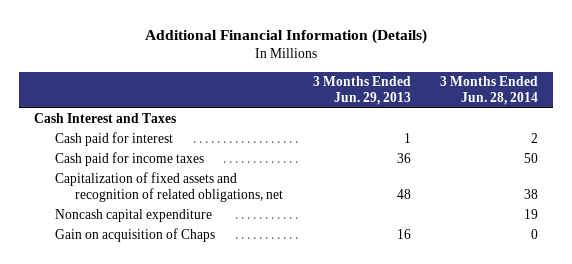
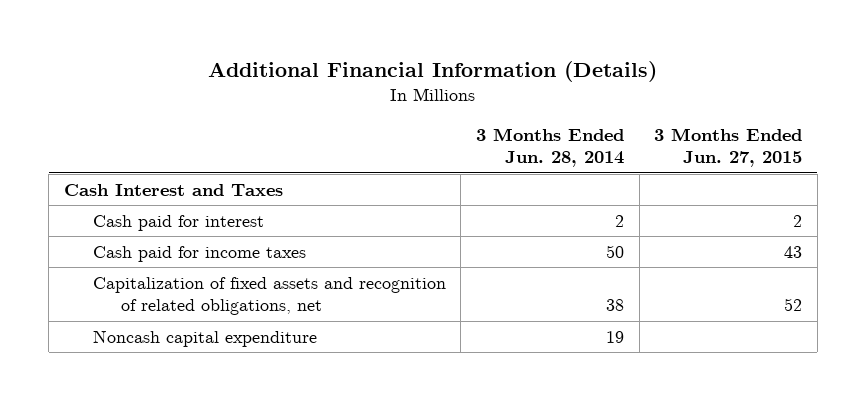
- | 3 Months Ended Jun. 29, 2013 | 3 Months Ended Jun. 28, 2014
+ | 3 Months Ended Jun. 28, 2014 | 3 Months Ended Jun. 27, 2015
- Gain on acquisition of Chaps | 16 | 0

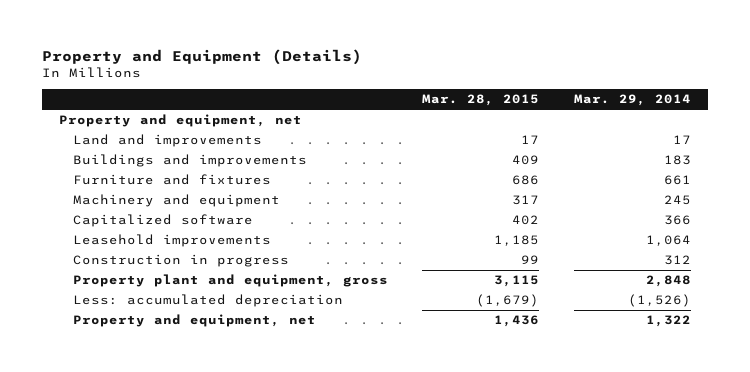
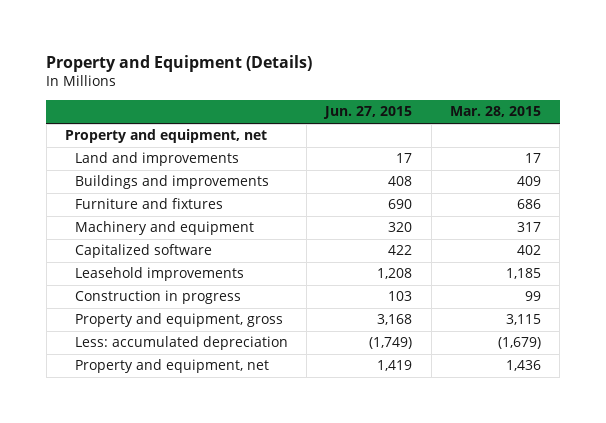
- | Mar. 28, 2015 | Mar. 29, 2014
+ | Jun. 27, 2015 | Mar. 28, 2015
- Property plant and equipment, gross | 3,115 | 2,848
+ Property and equipment, gross | 3,168 | 3,115

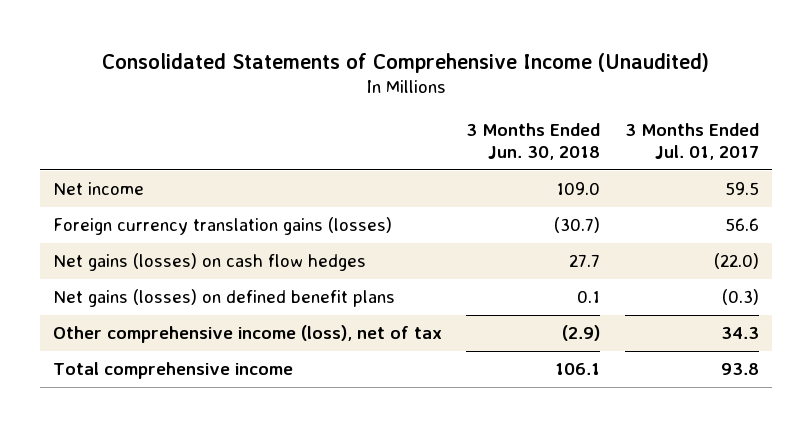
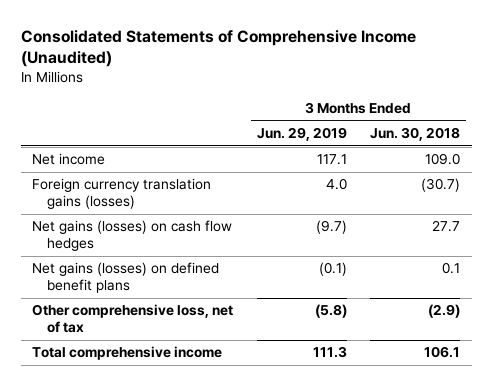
- | 3 Months Ended Jun. 30, 2018 | 3 Months Ended Jul. 01, 2017
+ | 3 Months Ended Jun. 29, 2019 | 3 Months Ended Jun. 30, 2018
- Other comprehensive income (loss), net of tax | (2.9) | 34.3
+ Other comprehensive loss, net of tax | (5.8) | (2.9)

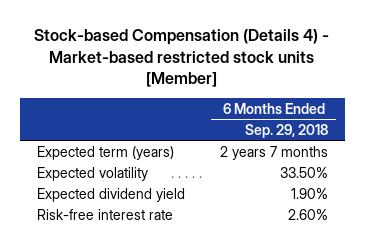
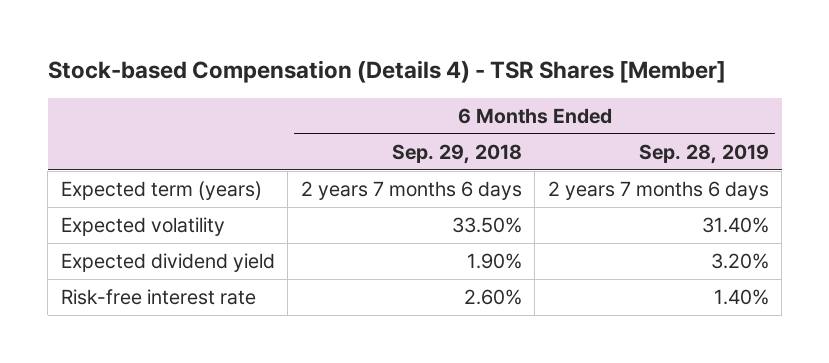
- Stock-based Compensation (Details 4) - Market-based restricted stock units [Member]
+ Stock-based Compensation (Details 4) - TSR Shares [Member]
- | 6 Months Ended Sep. 29, 2018
+ | 6 Months Ended Sep. 29, 2018 | 6 Months Ended Sep. 28, 2019
- Expected term (years) | 2 years 7 months
+ Expected term (years) | 2 years 7 months 6 days | 2 years 7 months 6 days

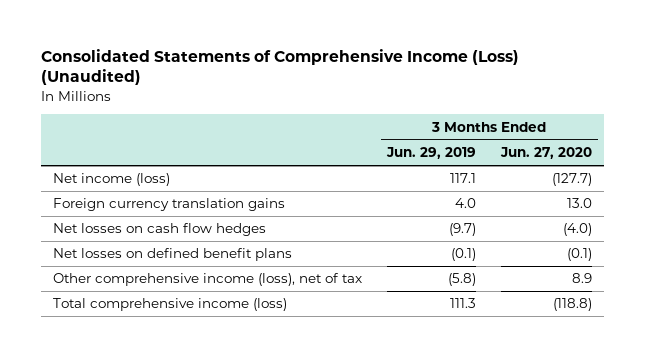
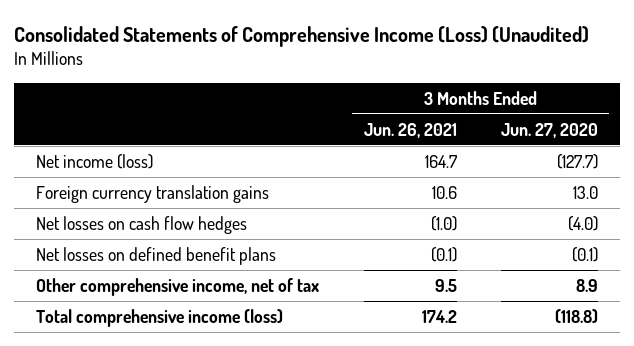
- | 3 Months Ended Jun. 29, 2019 | 3 Months Ended Jun. 27, 2020
+ | 3 Months Ended Jun. 26, 2021 | 3 Months Ended Jun. 27, 2020
- Other comprehensive income (loss), net of tax | (5.8) | 8.9
+ Other comprehensive income, net of tax | 9.5 | 8.9

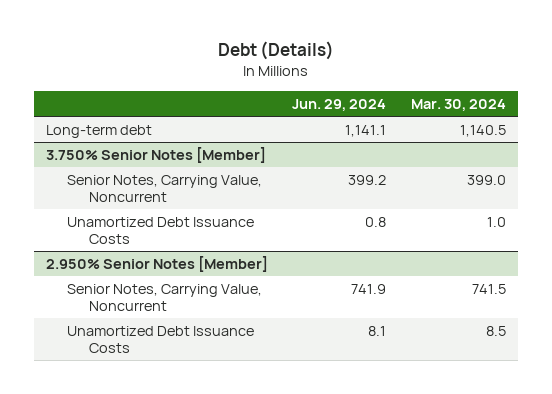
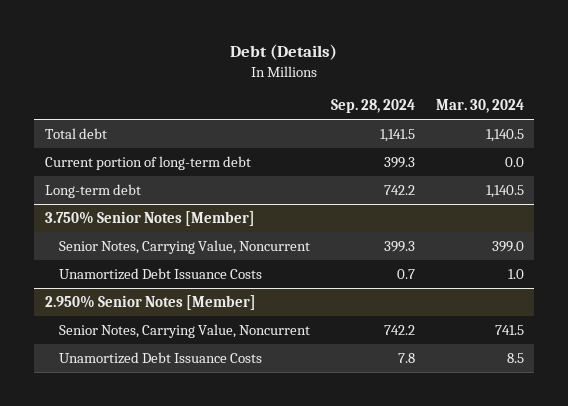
- | Jun. 29, 2024 | Mar. 30, 2024
+ | Sep. 28, 2024 | Mar. 30, 2024
+ Total debt | 1,141.5 | 1,140.5
+ Current portion of long-term debt | 399.3 | 0.0

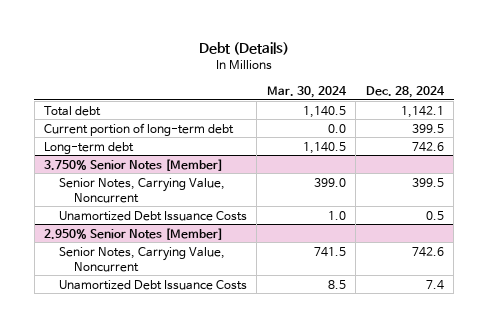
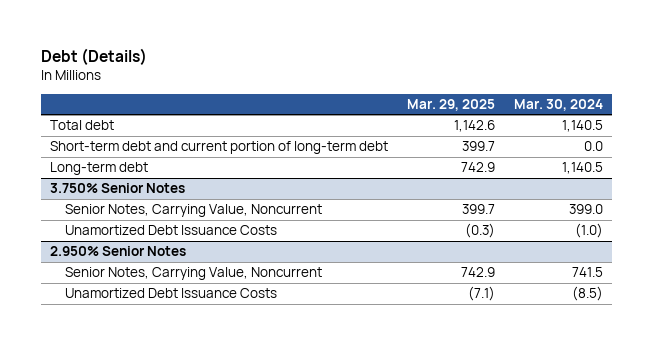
- | Mar. 30, 2024 | Dec. 28, 2024
+ | Mar. 29, 2025 | Mar. 30, 2024
- Current portion of long-term debt | 0.0 | 399.5
+ Short-term debt and current portion of long-term debt | 399.7 | 0.0
- 3.750% Senior Notes [Member]
+ 3.750% Senior Notes
- Unamortized Debt Issuance Costs | 1.0 | 0.5
- 2.950% Senior Notes [Member]
+ Unamortized Debt Issuance Costs | (0.3) | (1.0)
+ 2.950% Senior Notes
- Unamortized Debt Issuance Costs | 8.5 | 7.4
+ Unamortized Debt Issuance Costs | (7.1) | (8.5)

